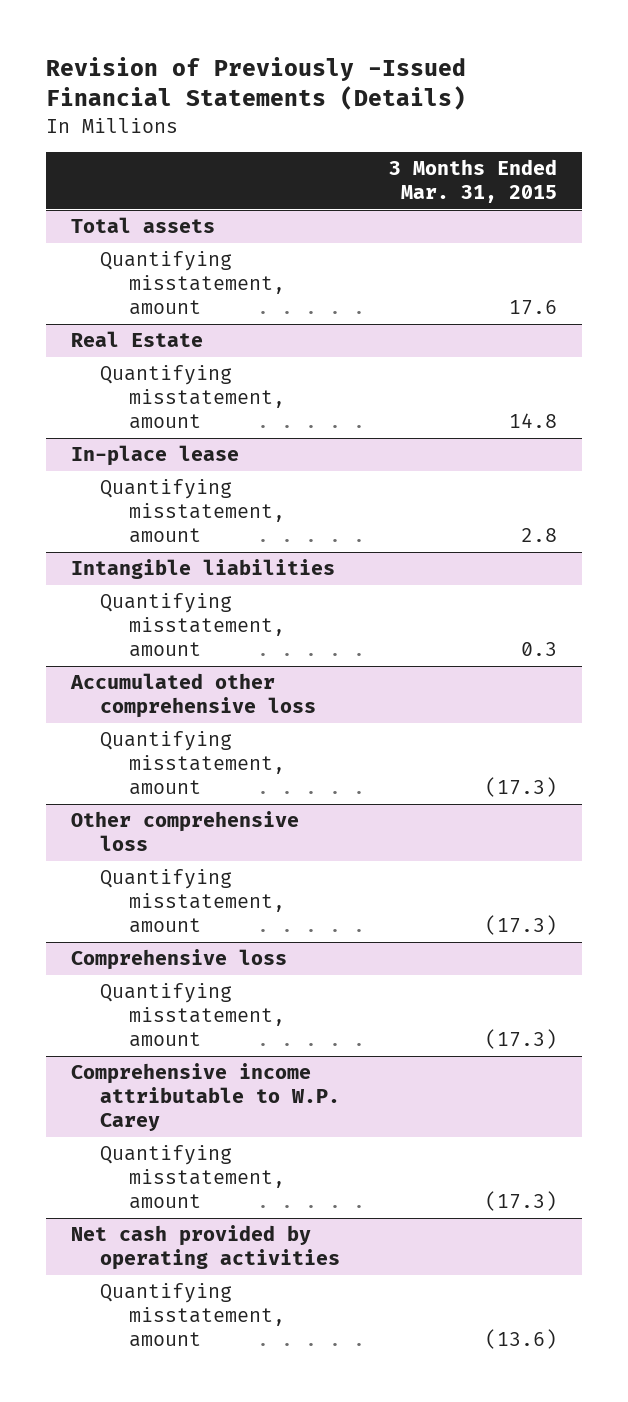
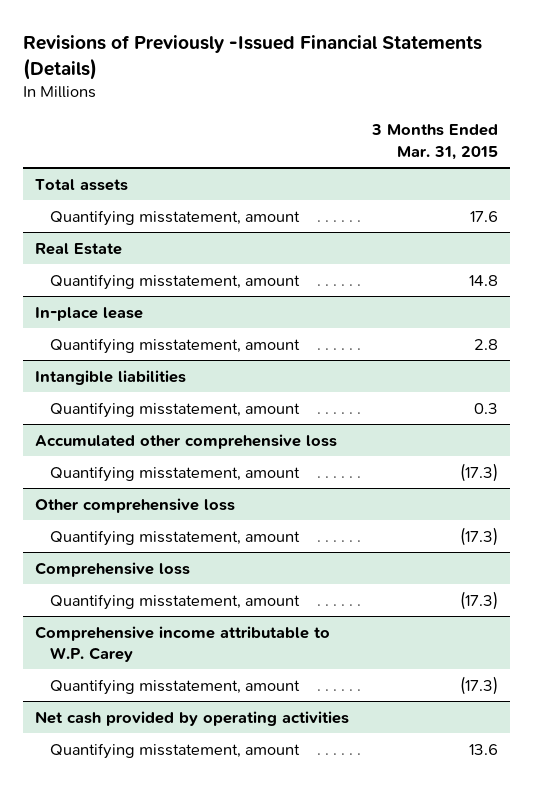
- Revision of Previously -Issued Financial Statements (Details)
+ Revisions of Previously -Issued Financial Statements (Details)
@ Net cash provided by operating activities
- Quantifying misstatement, amount | (13.6)
+ Quantifying misstatement, amount | 13.6

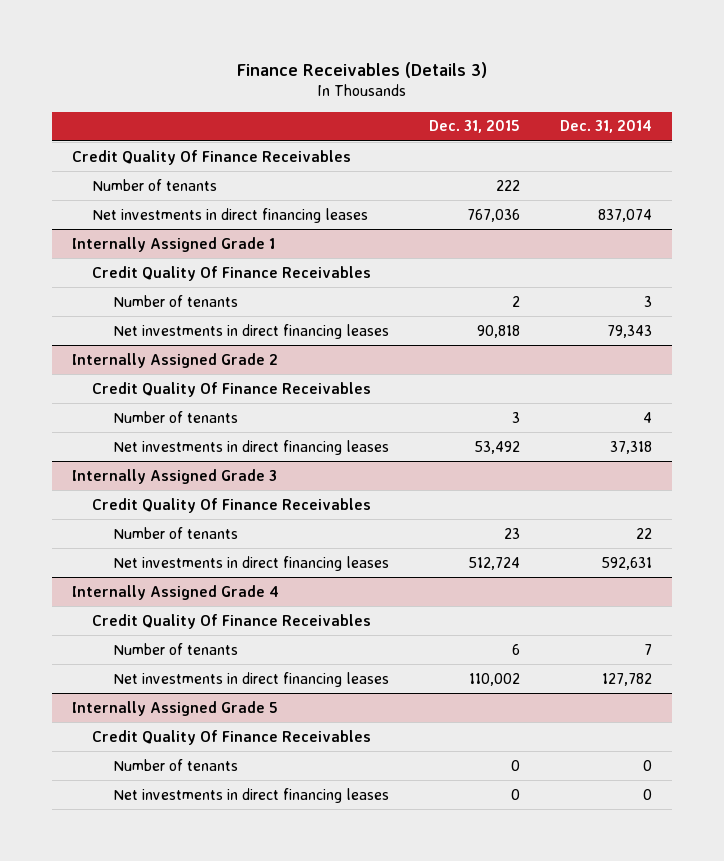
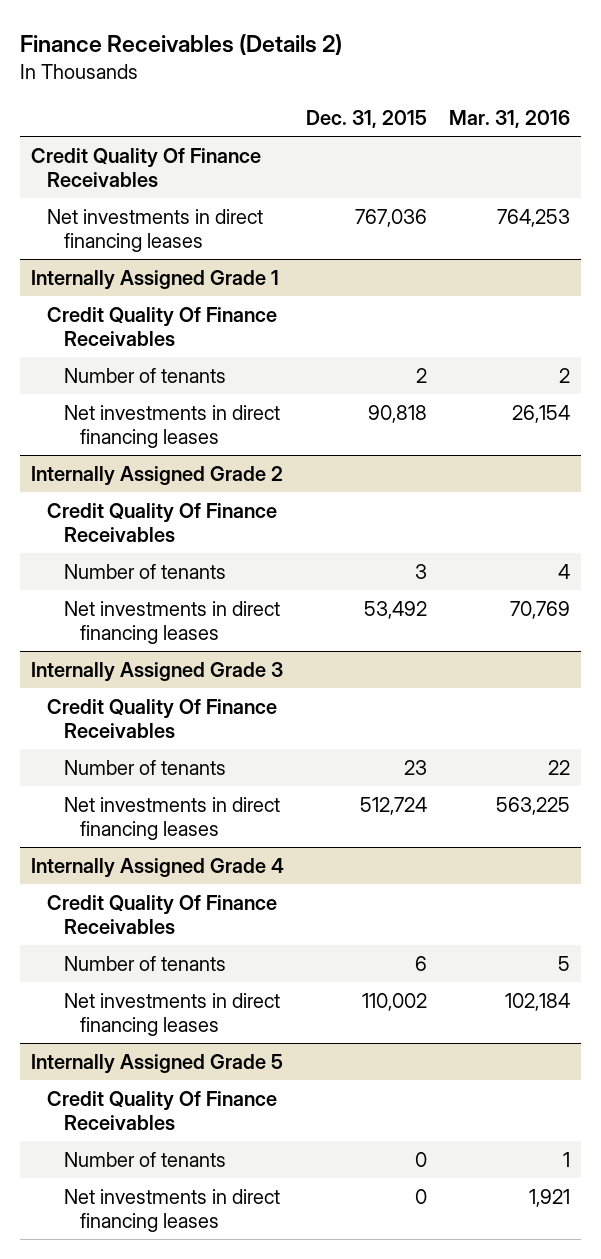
- Finance Receivables (Details 3)
+ Finance Receivables (Details 2)
- | Dec. 31, 2015 | Dec. 31, 2014
+ | Dec. 31, 2015 | Mar. 31, 2016
- Number of tenants | 222 |

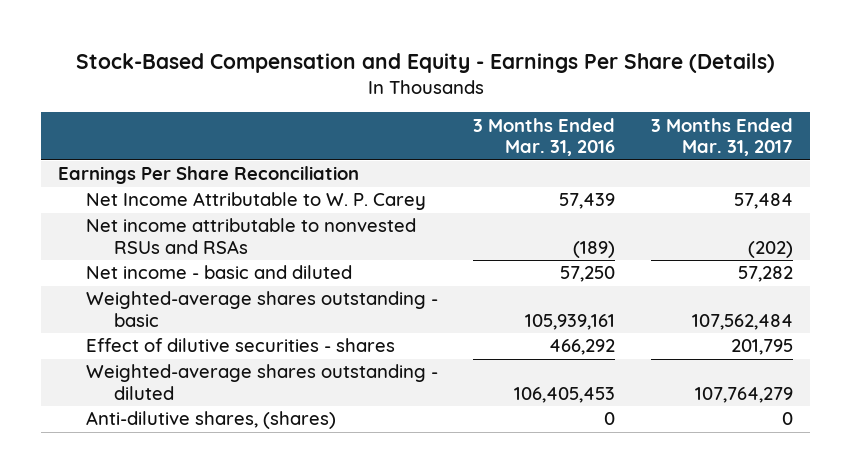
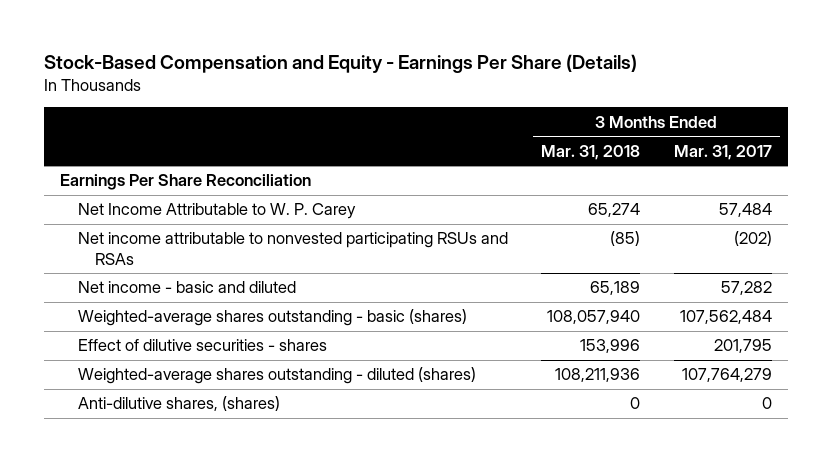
- | 3 Months Ended Mar. 31, 2016 | 3 Months Ended Mar. 31, 2017
+ | 3 Months Ended Mar. 31, 2018 | 3 Months Ended Mar. 31, 2017
- Net income attributable to nonvested RSUs and RSAs | (189) | (202)
+ Net income attributable to nonvested participating RSUs and RSAs | (85) | (202)
- Weighted-average shares outstanding - basic | 105,939,161 | 107,562,484
+ Weighted-average shares outstanding - basic (shares) | 108,057,940 | 107,562,484
- Weighted-average shares outstanding - diluted | 106,405,453 | 107,764,279
+ Weighted-average shares outstanding - diluted (shares) | 108,211,936 | 107,764,279

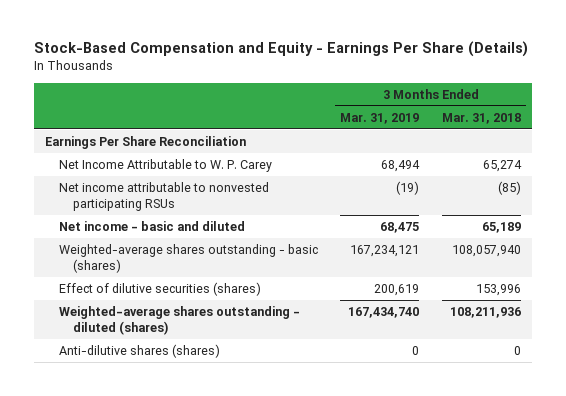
- | 3 Months Ended Mar. 31, 2018 | 3 Months Ended Mar. 31, 2017
+ | 3 Months Ended Mar. 31, 2019 | 3 Months Ended Mar. 31, 2018
- Net income attributable to nonvested participating RSUs and RSAs | (85) | (202)
+ Net income attributable to nonvested participating RSUs | (19) | (85)
- Effect of dilutive securities - shares | 153,996 | 201,795
+ Effect of dilutive securities (shares) | 200,619 | 153,996
- Anti-dilutive shares, (shares) | 0 | 0
+ Anti-dilutive shares (shares) | 0 | 0

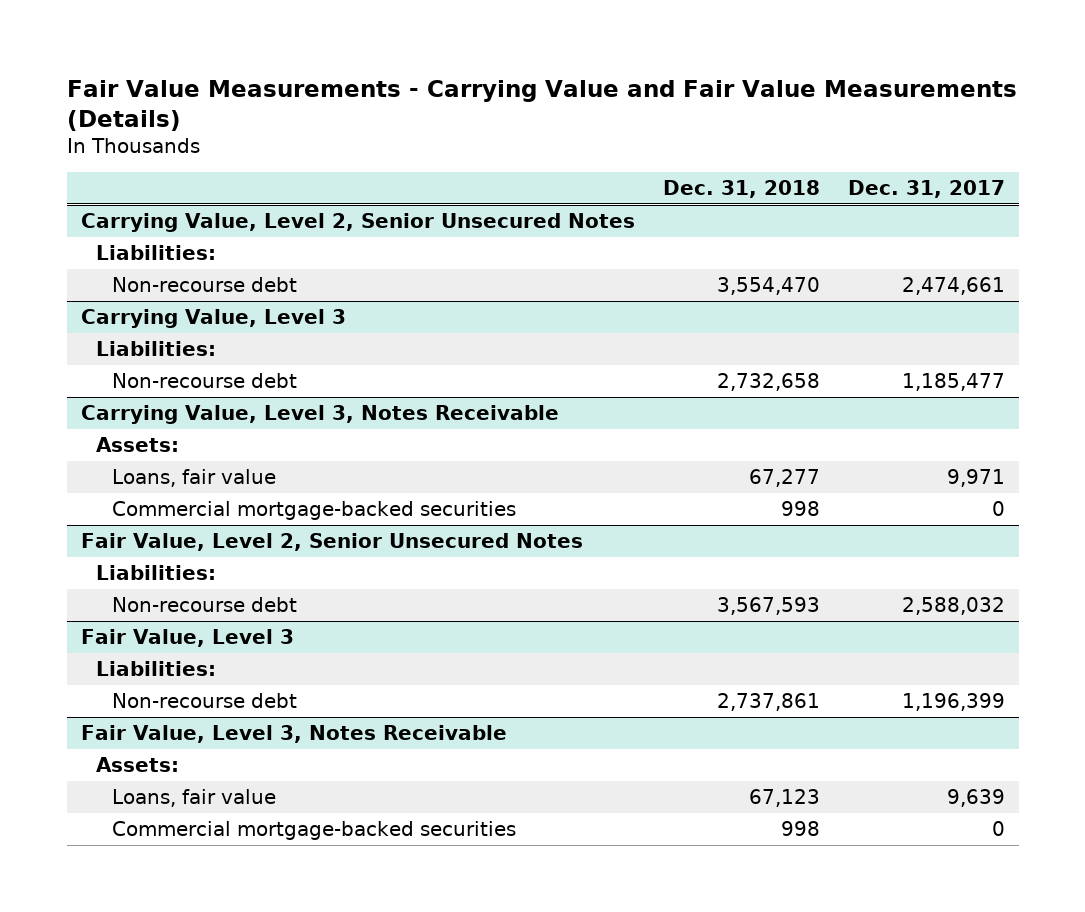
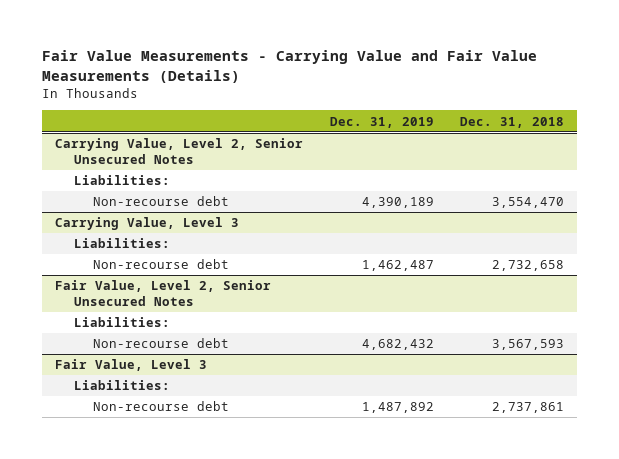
- | Dec. 31, 2018 | Dec. 31, 2017
+ | Dec. 31, 2019 | Dec. 31, 2018
- Carrying Value, Level 3, Notes Receivable
- Assets:
- Loans, fair value | 67,277 | 9,971
- Commercial mortgage-backed securities | 998 | 0
- Fair Value, Level 3, Notes Receivable
- Assets:
- Loans, fair value | 67,123 | 9,639
- Commercial mortgage-backed securities | 998 | 0

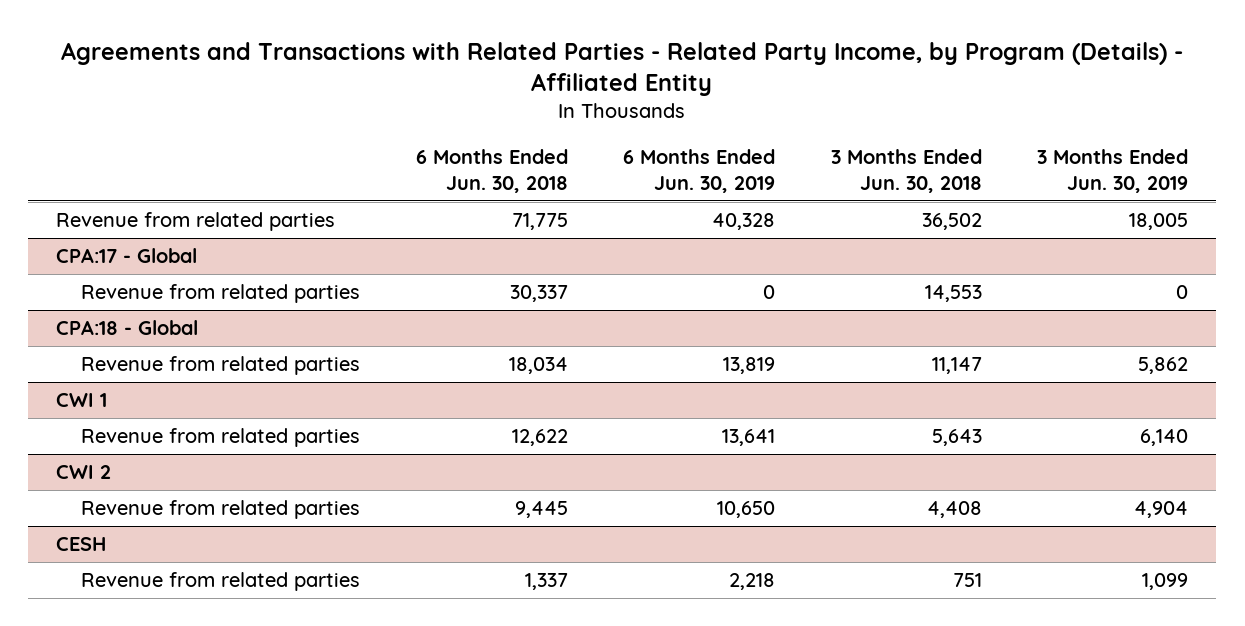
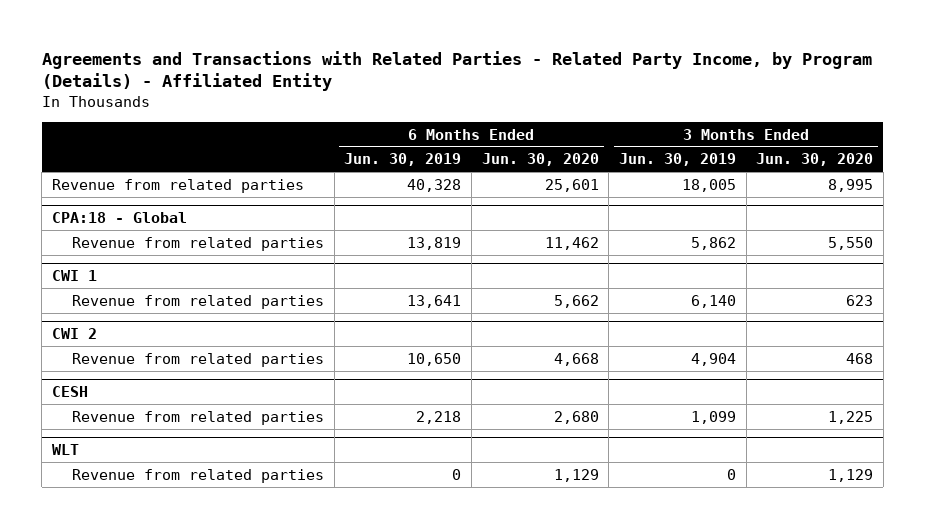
- | 6 Months Ended Jun. 30, 2018 | 6 Months Ended Jun. 30, 2019 | 3 Months Ended Jun. 30, 2018 | 3 Months Ended Jun. 30, 2019
+ | 6 Months Ended Jun. 30, 2019 | 6 Months Ended Jun. 30, 2020 | 3 Months Ended Jun. 30, 2019 | 3 Months Ended Jun. 30, 2020
- CPA:17 - Global
- Revenue from related parties | 30,337 | 0 | 14,553 | 0
+ WLT
+ Revenue from related parties | 0 | 1,129 | 0 | 1,129

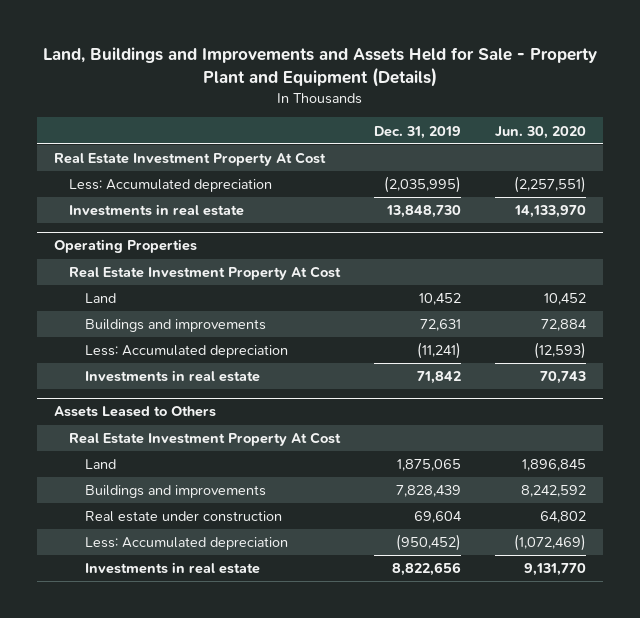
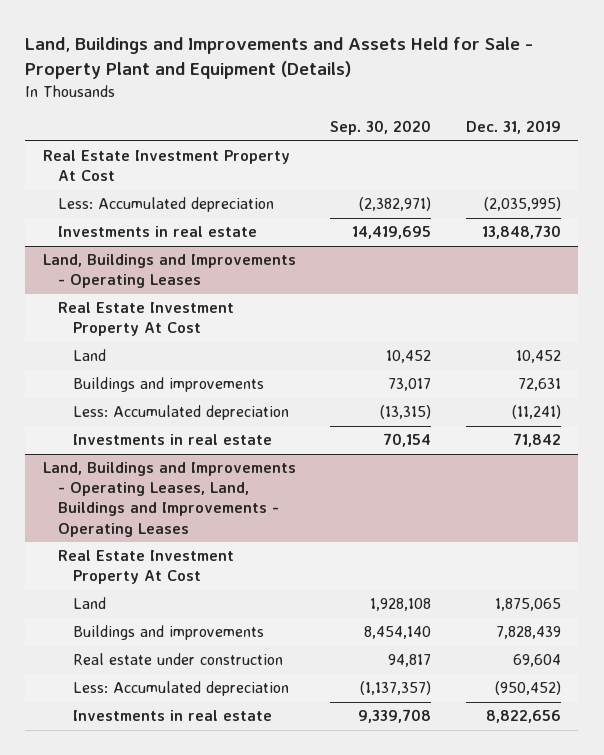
- | Dec. 31, 2019 | Jun. 30, 2020
+ | Sep. 30, 2020 | Dec. 31, 2019
- Operating Properties
+ Land, Buildings and Improvements - Operating Leases
- Assets Leased to Others
+ Land, Buildings and Improvements - Operating Leases, Land, Buildings and Improvements - Operating Leases

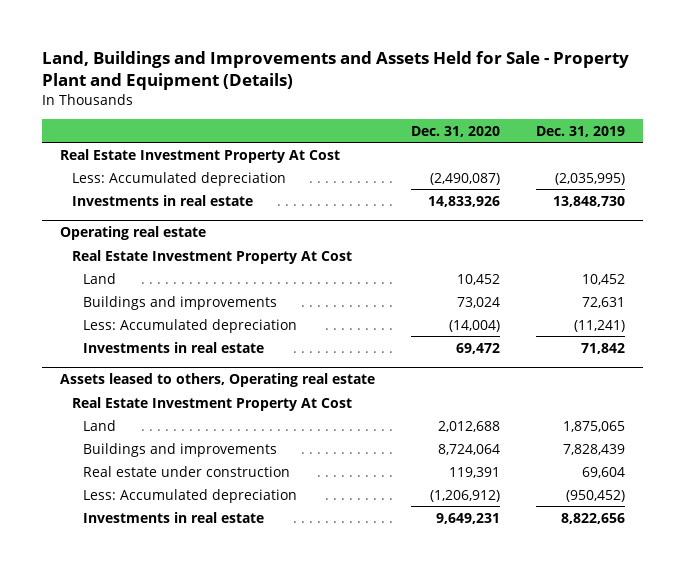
- | Sep. 30, 2020 | Dec. 31, 2019
+ | Dec. 31, 2020 | Dec. 31, 2019
- Land, Buildings and Improvements - Operating Leases
+ Operating real estate
- Land, Buildings and Improvements - Operating Leases, Land, Buildings and Improvements - Operating Leases
+ Assets leased to others, Operating real estate

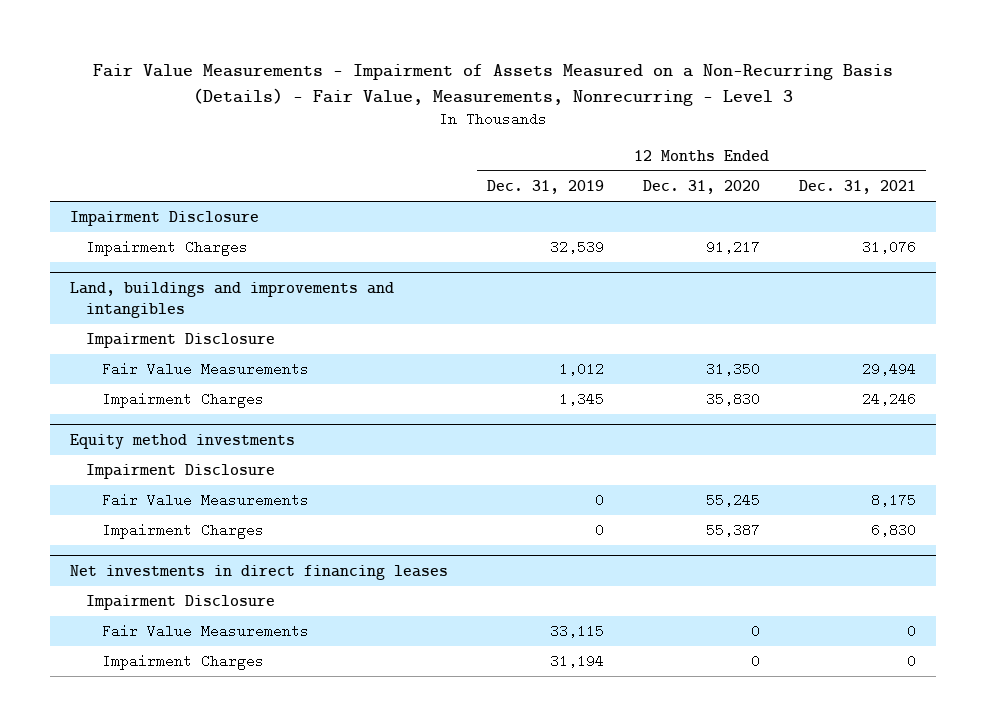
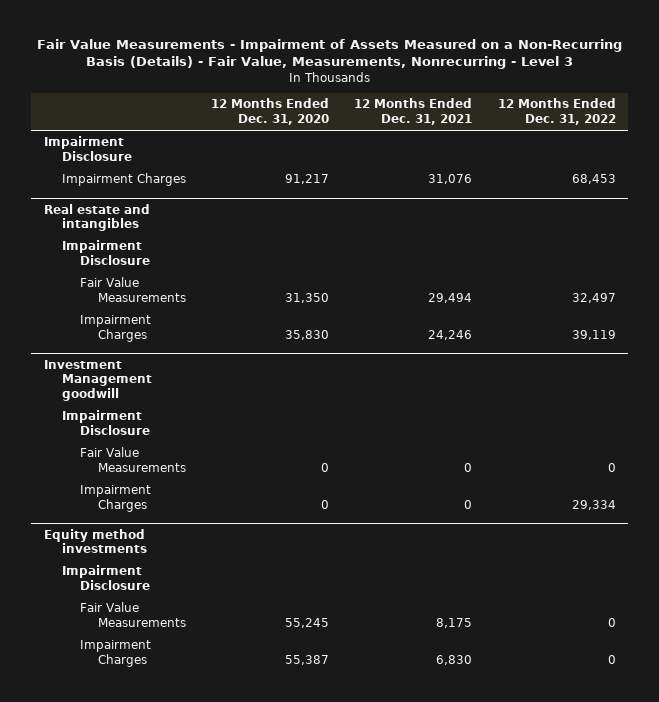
- | 12 Months Ended Dec. 31, 2019 | 12 Months Ended Dec. 31, 2020 | 12 Months Ended Dec. 31, 2021
+ | 12 Months Ended Dec. 31, 2020 | 12 Months Ended Dec. 31, 2021 | 12 Months Ended Dec. 31, 2022
- Land, buildings and improvements and intangibles
+ Real estate and intangibles
+ Investment Management goodwill
+ Impairment Disclosure
+ Fair Value Measurements | 0 | 0 | 0
+ Impairment Charges | 0 | 0 | 29,334
- Net investments in direct financing leases
- Impairment Disclosure
- Fair Value Measurements | 33,115 | 0 | 0
- Impairment Charges | 31,194 | 0 | 0

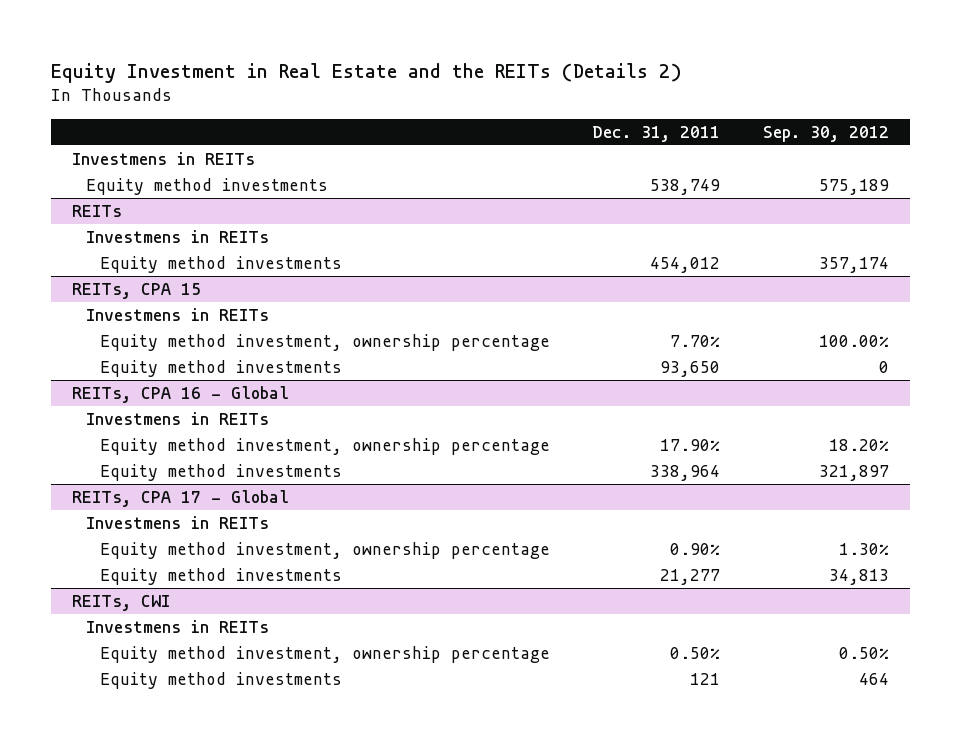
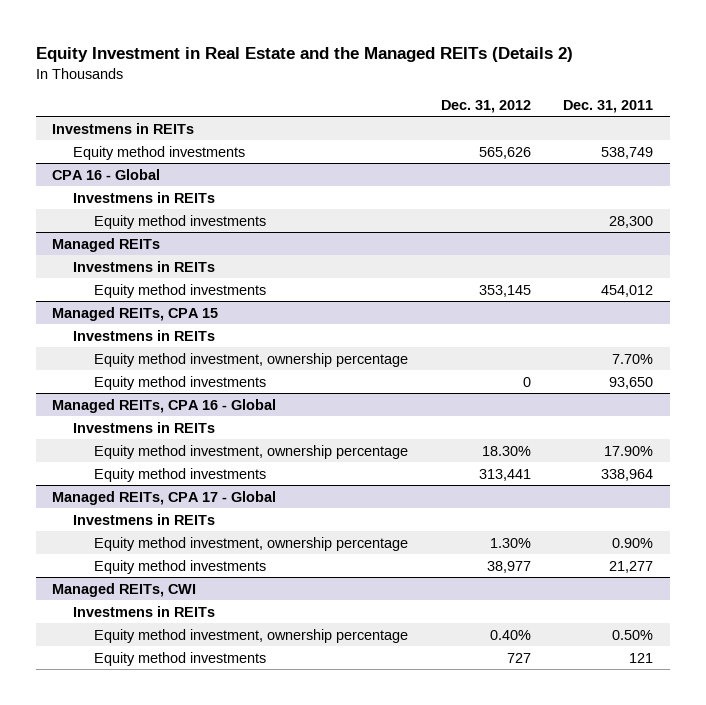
- Equity Investment in Real Estate and the REITs (Details 2)
+ Equity Investment in Real Estate and the Managed REITs (Details 2)
- | Dec. 31, 2011 | Sep. 30, 2012
+ | Dec. 31, 2012 | Dec. 31, 2011
- REITs
+ CPA 16 - Global
+ Equity method investments | | 28,300
+ Managed REITs
+ Investmens in REITs
- REITs, CPA 15
+ Managed REITs, CPA 15
- REITs, CPA 16 - Global
+ Managed REITs, CPA 16 - Global
- REITs, CPA 17 - Global
+ Managed REITs, CPA 17 - Global
- REITs, CWI
+ Managed REITs, CWI

